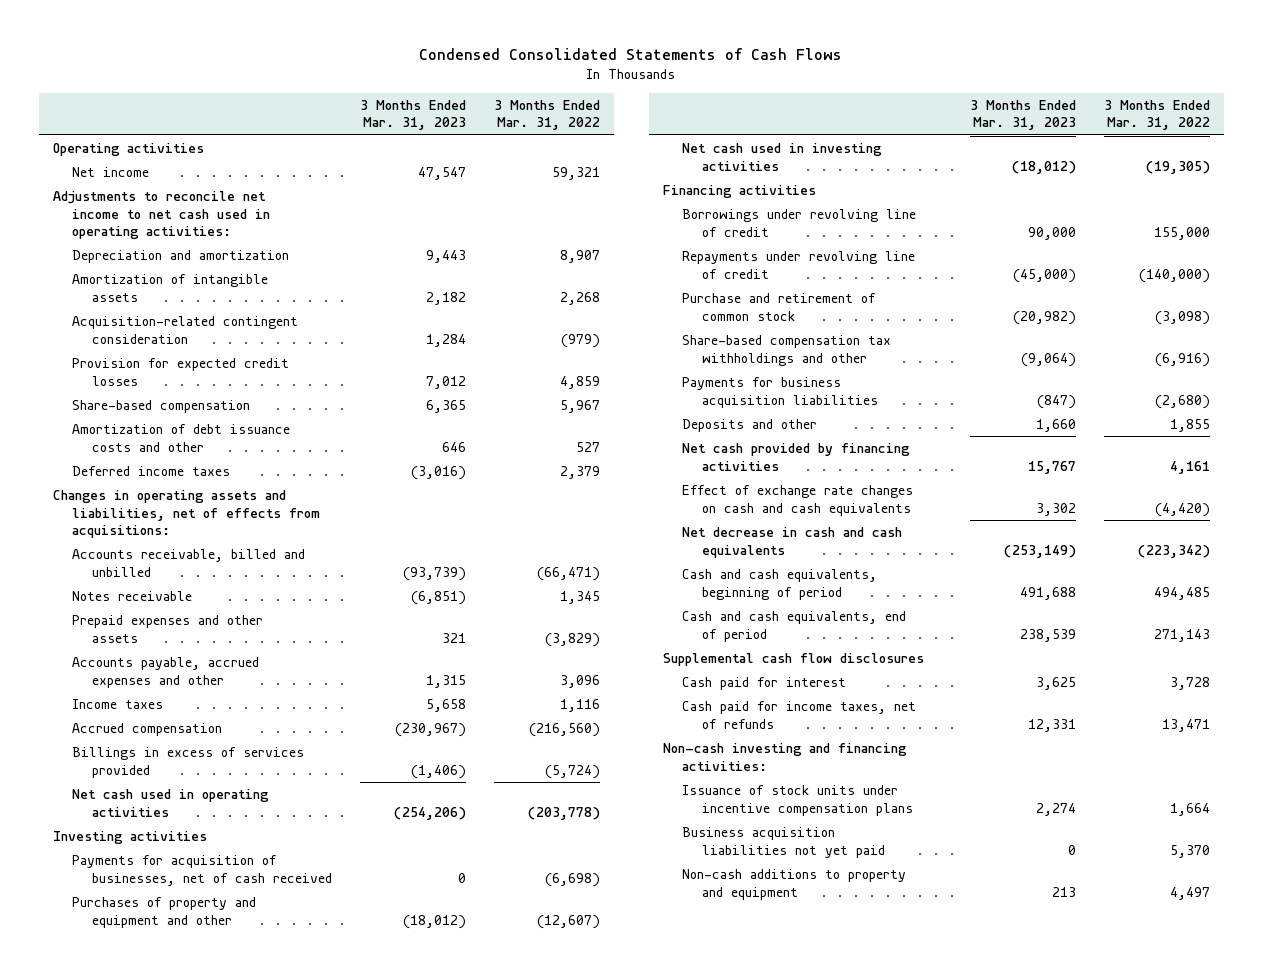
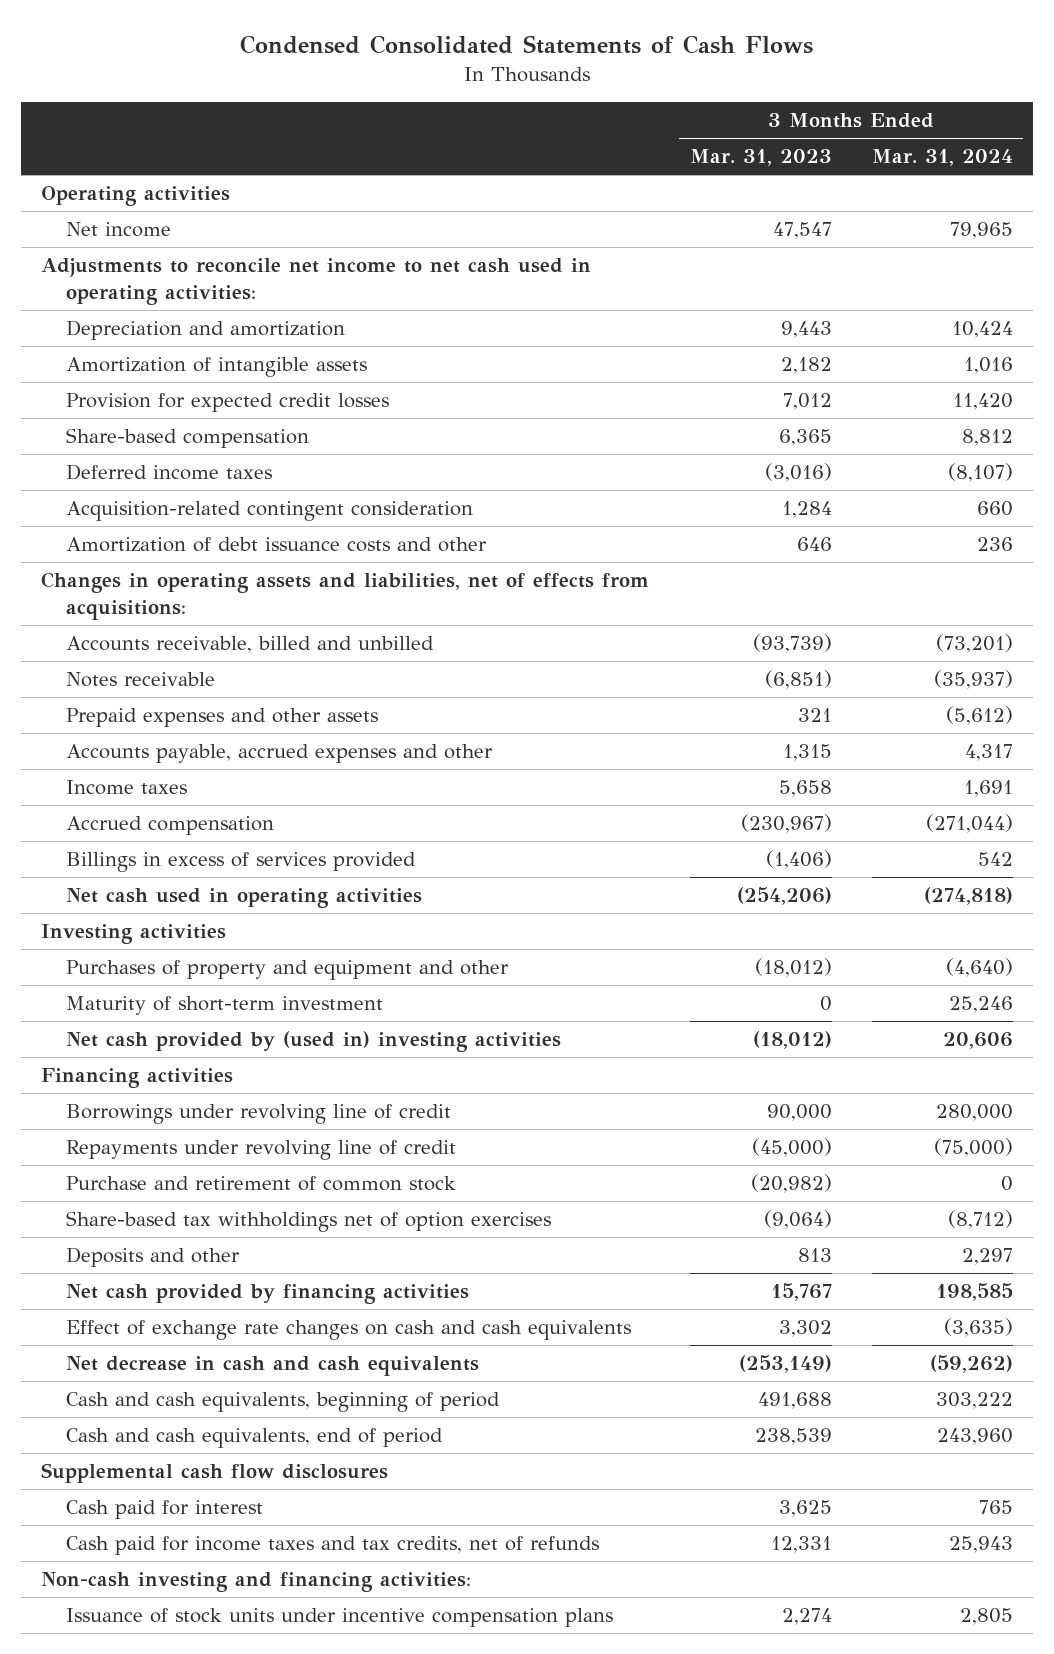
- | 3 Months Ended Mar. 31, 2023 | 3 Months Ended Mar. 31, 2022
+ | 3 Months Ended Mar. 31, 2023 | 3 Months Ended Mar. 31, 2024
moved down: Acquisition-related contingent consideration | 1,284 | 660
moved down: Amortization of debt issuance costs and other | 646 | 236
- Payments for acquisition of businesses, net of cash received | 0 | (6,698)
- Net cash used in investing activities | (18,012) | (19,305)
+ Maturity of short-term investment | 0 | 25,246
+ Net cash provided by (used in) investing activities | (18,012) | 20,606
- Share-based compensation tax withholdings and other | (9,064) | (6,916)
- Payments for business acquisition liabilities | (847) | (2,680)
- Deposits and other | 1,660 | 1,855
+ Share-based tax withholdings net of option exercises | (9,064) | (8,712)
+ Deposits and other | 813 | 2,297
- Cash paid for income taxes, net of refunds | 12,331 | 13,471
+ Cash paid for income taxes and tax credits, net of refunds | 12,331 | 25,943
- Business acquisition liabilities not yet paid | 0 | 5,370
- Non-cash additions to property and equipment | 213 | 4,497

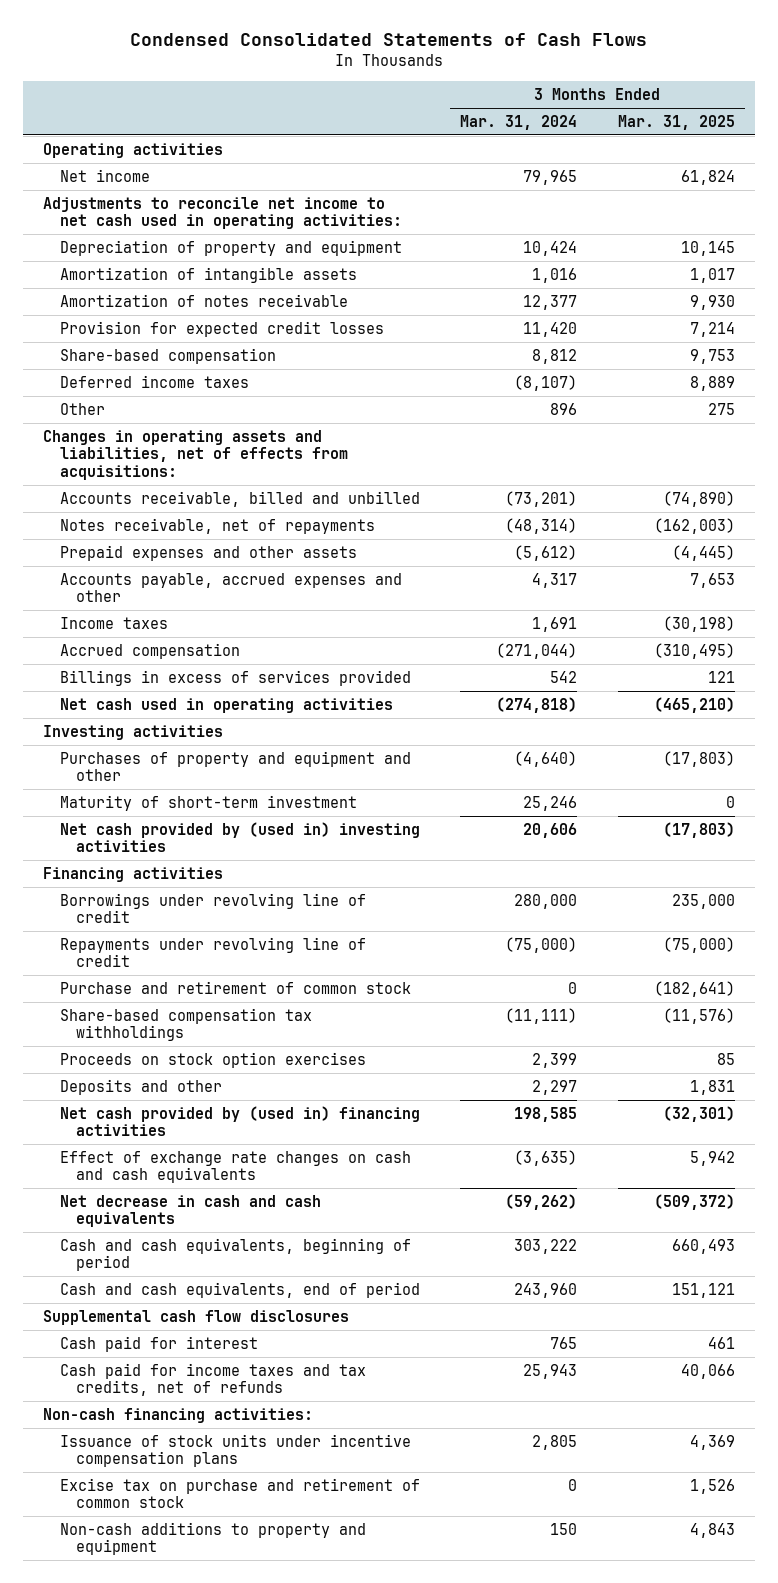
- | 3 Months Ended Mar. 31, 2023 | 3 Months Ended Mar. 31, 2024
+ | 3 Months Ended Mar. 31, 2024 | 3 Months Ended Mar. 31, 2025
- Depreciation and amortization | 9,443 | 10,424
+ Depreciation of property and equipment | 10,424 | 10,145
+ Amortization of notes receivable | 12,377 | 9,930
- Acquisition-related contingent consideration | 1,284 | 660
- Amortization of debt issuance costs and other | 646 | 236
+ Other | 896 | 275
- Notes receivable | (6,851) | (35,937)
+ Notes receivable, net of repayments | (48,314) | (162,003)
- Share-based tax withholdings net of option exercises | (9,064) | (8,712)
+ Share-based compensation tax withholdings | (11,111) | (11,576)
+ Proceeds on stock option exercises | 2,399 | 85
- Net cash provided by financing activities | 15,767 | 198,585
+ Net cash provided by (used in) financing activities | 198,585 | (32,301)
- Non-cash investing and financing activities:
+ Non-cash financing activities:
+ Excise tax on purchase and retirement of common stock | 0 | 1,526
+ Non-cash additions to property and equipment | 150 | 4,843

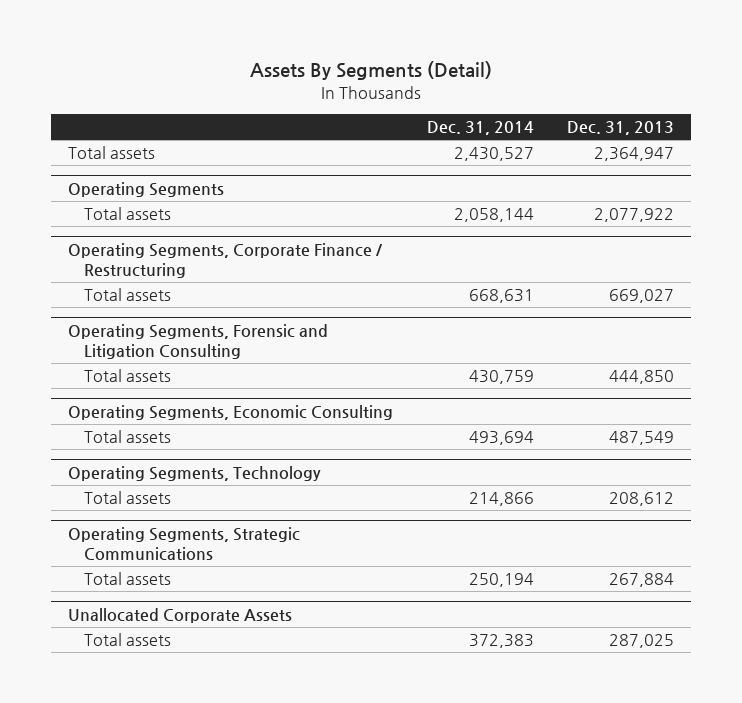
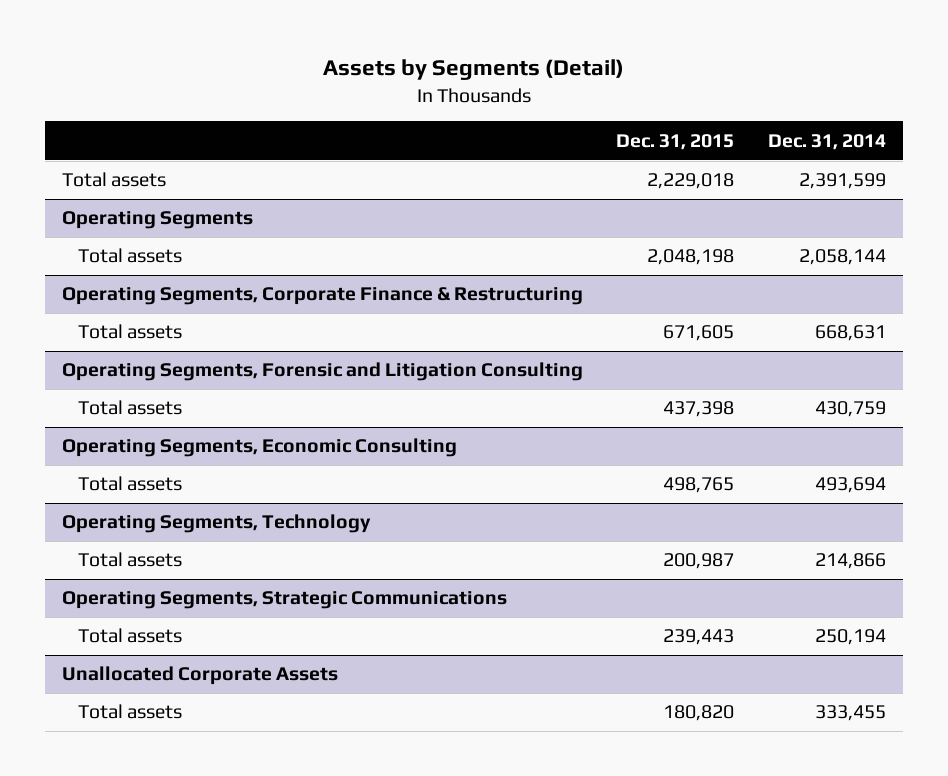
- Assets By Segments (Detail)
+ Assets by Segments (Detail)
- | Dec. 31, 2014 | Dec. 31, 2013
+ | Dec. 31, 2015 | Dec. 31, 2014
- Total assets | 2,430,527 | 2,364,947
+ Total assets | 2,229,018 | 2,391,599
- Operating Segments, Corporate Finance / Restructuring
+ Operating Segments, Corporate Finance & Restructuring
@ Unallocated Corporate Assets
- Total assets | 372,383 | 287,025
+ Total assets | 180,820 | 333,455

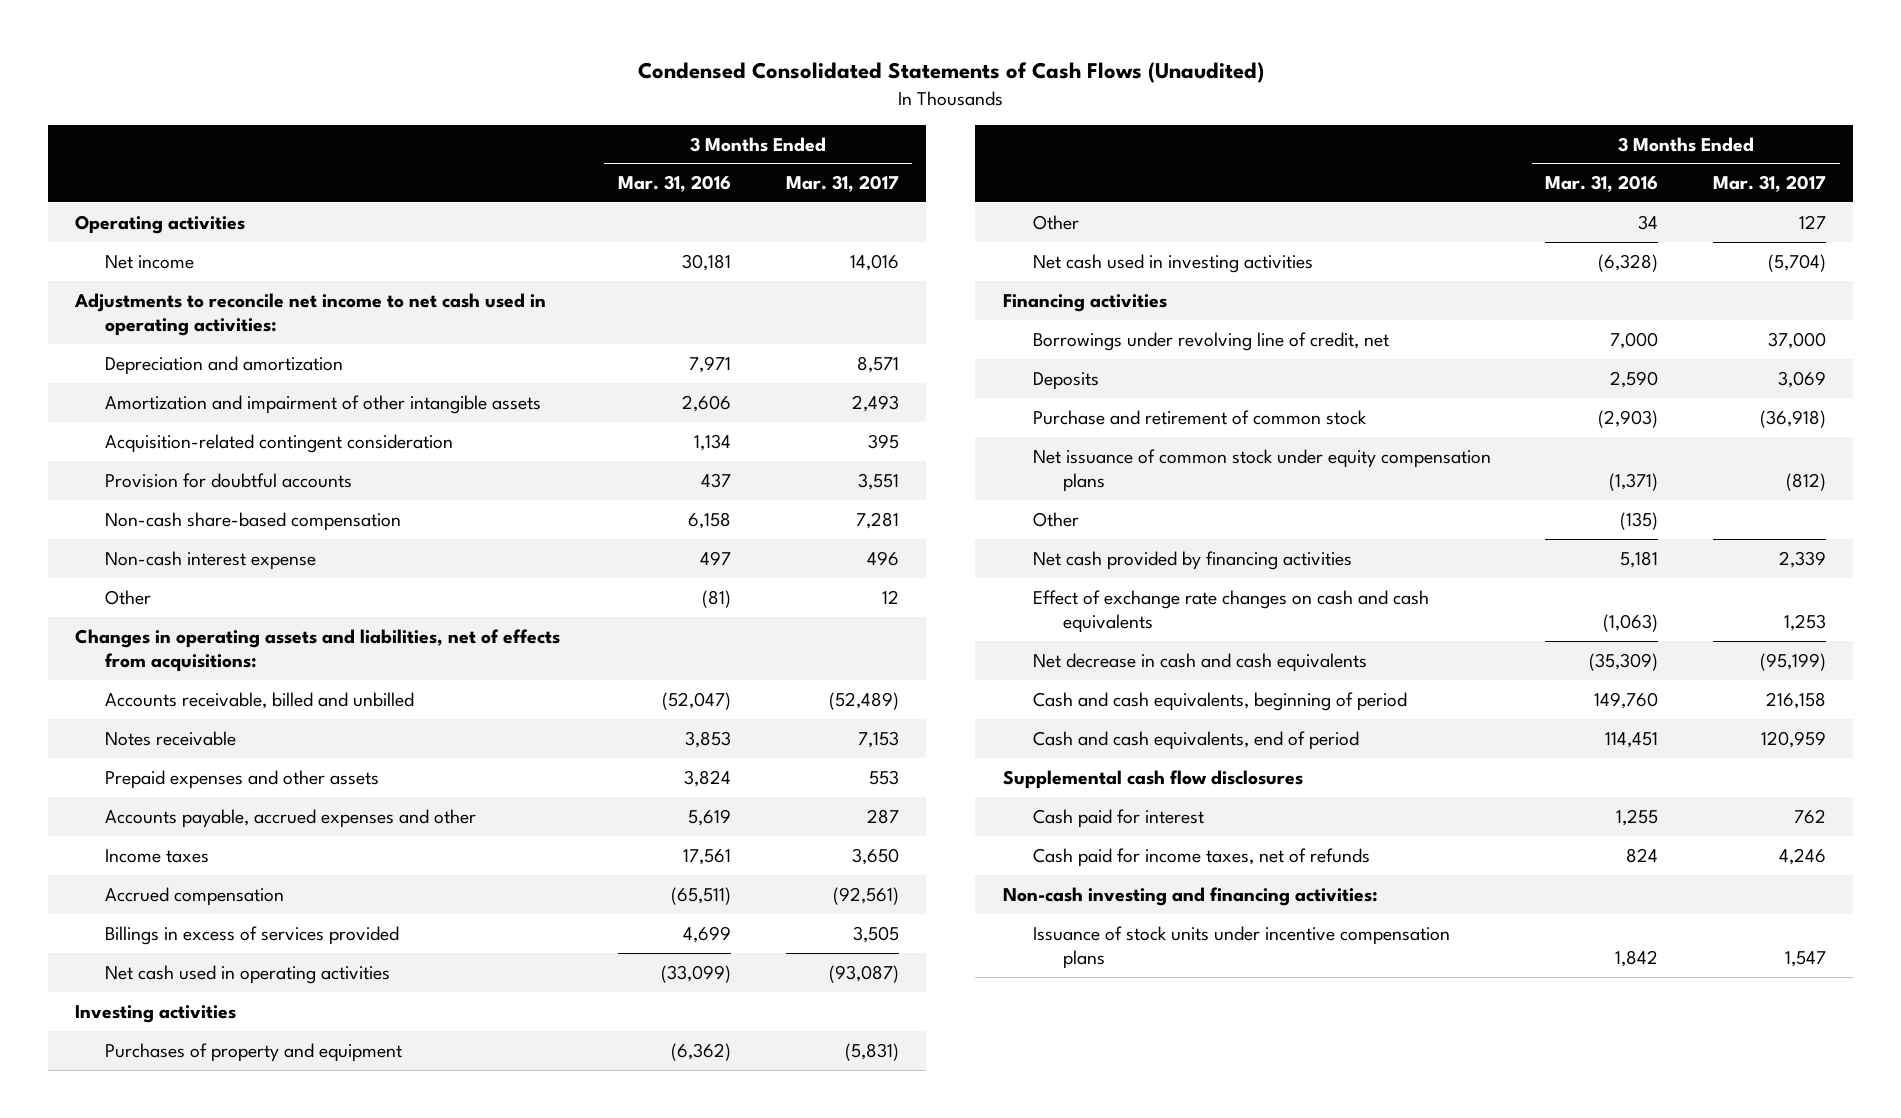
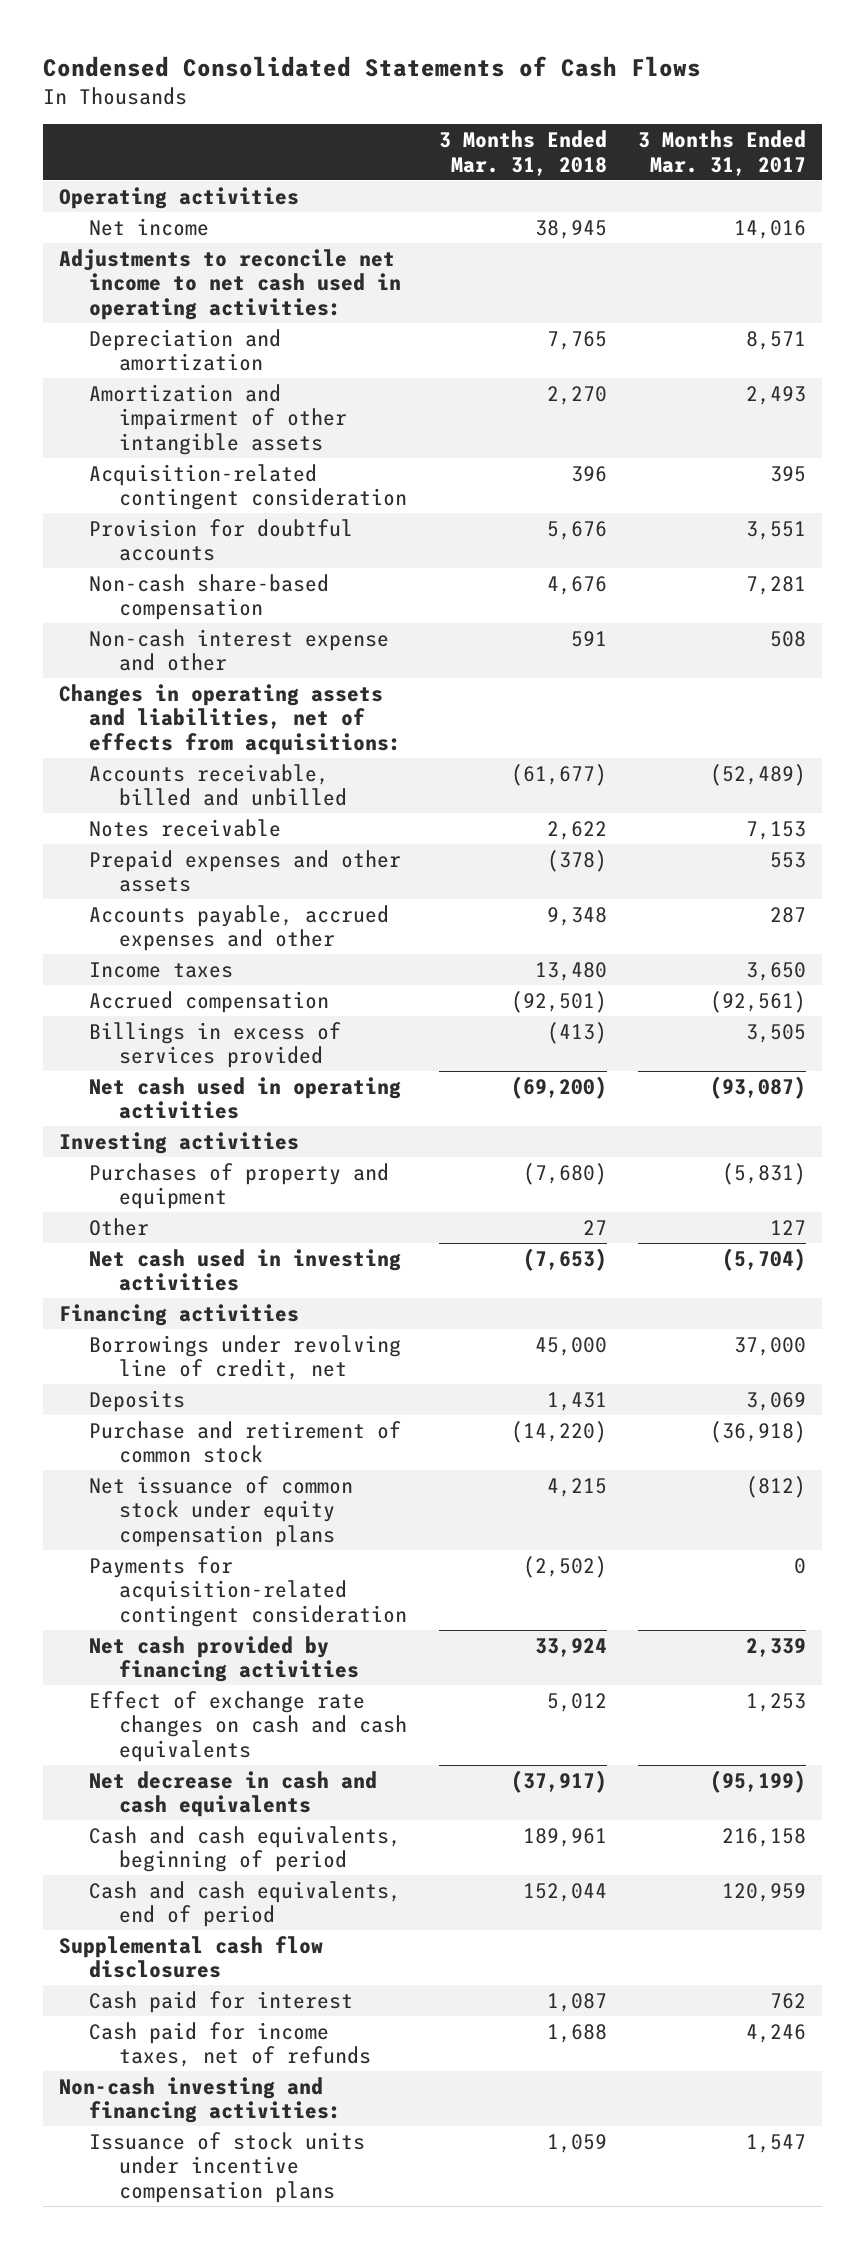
- Condensed Consolidated Statements of Cash Flows (Unaudited)
+ Condensed Consolidated Statements of Cash Flows
- | 3 Months Ended Mar. 31, 2016 | 3 Months Ended Mar. 31, 2017
+ | 3 Months Ended Mar. 31, 2018 | 3 Months Ended Mar. 31, 2017
- Non-cash interest expense | 497 | 496
- Other | (81) | 12
+ Non-cash interest expense and other | 591 | 508
- Other | (135) |
+ Payments for acquisition-related contingent consideration | (2,502) | 0

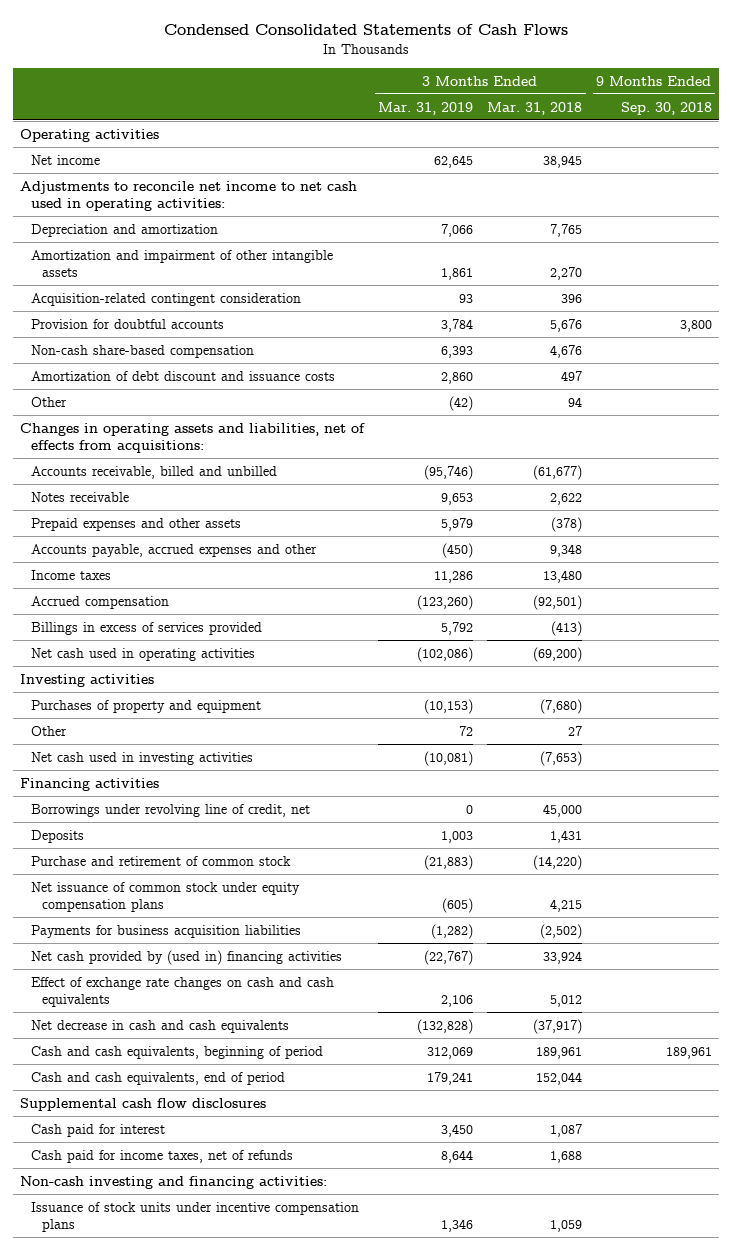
- | 3 Months Ended Mar. 31, 2018 | 3 Months Ended Mar. 31, 2017
+ | 3 Months Ended Mar. 31, 2019 | 3 Months Ended Mar. 31, 2018 | 9 Months Ended Sep. 30, 2018
- Non-cash interest expense and other | 591 | 508
+ Amortization of debt discount and issuance costs | 2,860 | 497 |
+ Other | (42) | 94 |
- Payments for acquisition-related contingent consideration | (2,502) | 0
- Net cash provided by financing activities | 33,924 | 2,339
+ Payments for business acquisition liabilities | (1,282) | (2,502) |
+ Net cash provided by (used in) financing activities | (22,767) | 33,924 |

